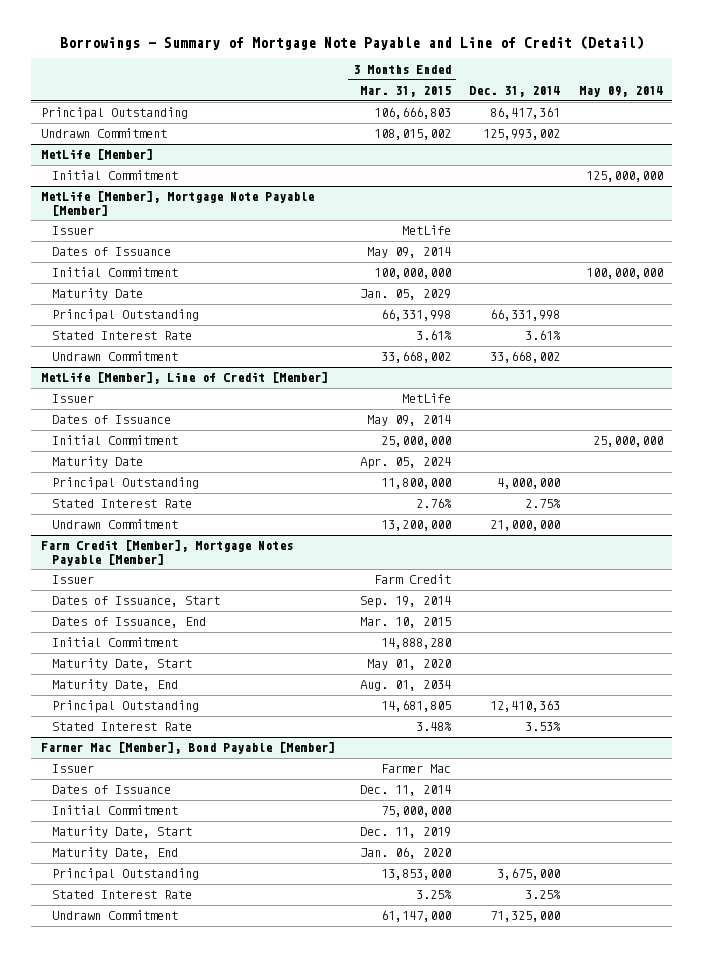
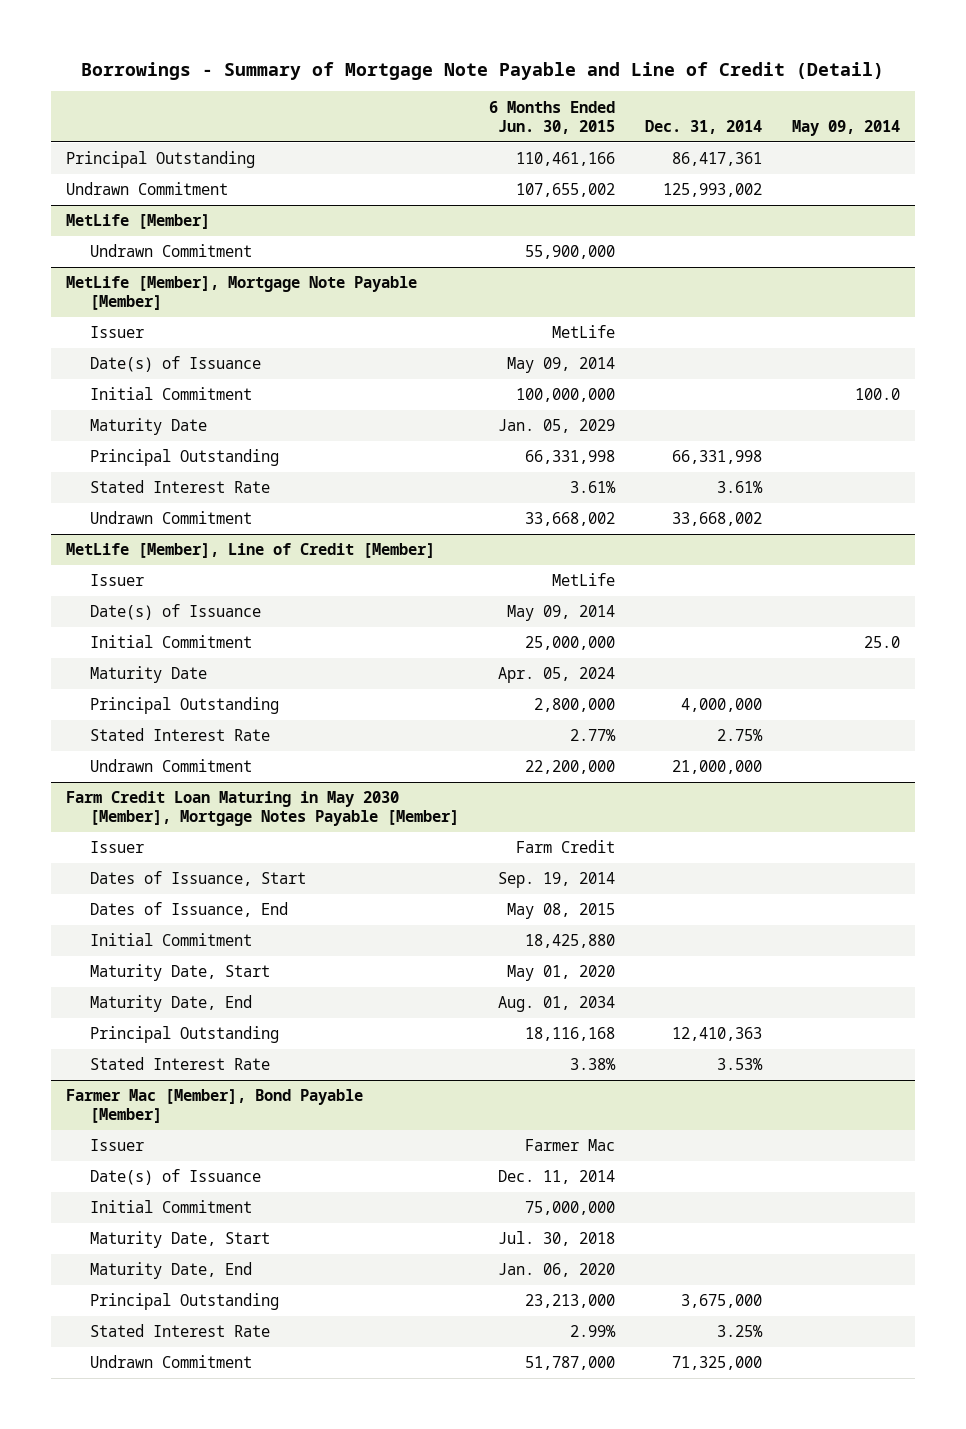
- | 3 Months Ended Mar. 31, 2015 | Dec. 31, 2014 | May 09, 2014
+ | 6 Months Ended Jun. 30, 2015 | Dec. 31, 2014 | May 09, 2014
@ MetLife [Member]
- Initial Commitment | | | 125,000,000
+ Undrawn Commitment | 55,900,000 | |
@ MetLife [Member], Mortgage Note Payable [Member]
- Dates of Issuance | May 09, 2014 | |
- Initial Commitment | 100,000,000 | | 100,000,000
+ Date(s) of Issuance | May 09, 2014 | |
+ Initial Commitment | 100,000,000 | | 100.0
@ MetLife [Member], Line of Credit [Member]
- Dates of Issuance | May 09, 2014 | |
- Initial Commitment | 25,000,000 | | 25,000,000
+ Date(s) of Issuance | May 09, 2014 | |
+ Initial Commitment | 25,000,000 | | 25.0
- Farm Credit [Member], Mortgage Notes Payable [Member]
+ Farm Credit Loan Maturing in May 2030 [Member], Mortgage Notes Payable [Member]
@ Farmer Mac [Member], Bond Payable [Member]
- Dates of Issuance | Dec. 11, 2014 | |
+ Date(s) of Issuance | Dec. 11, 2014 | |

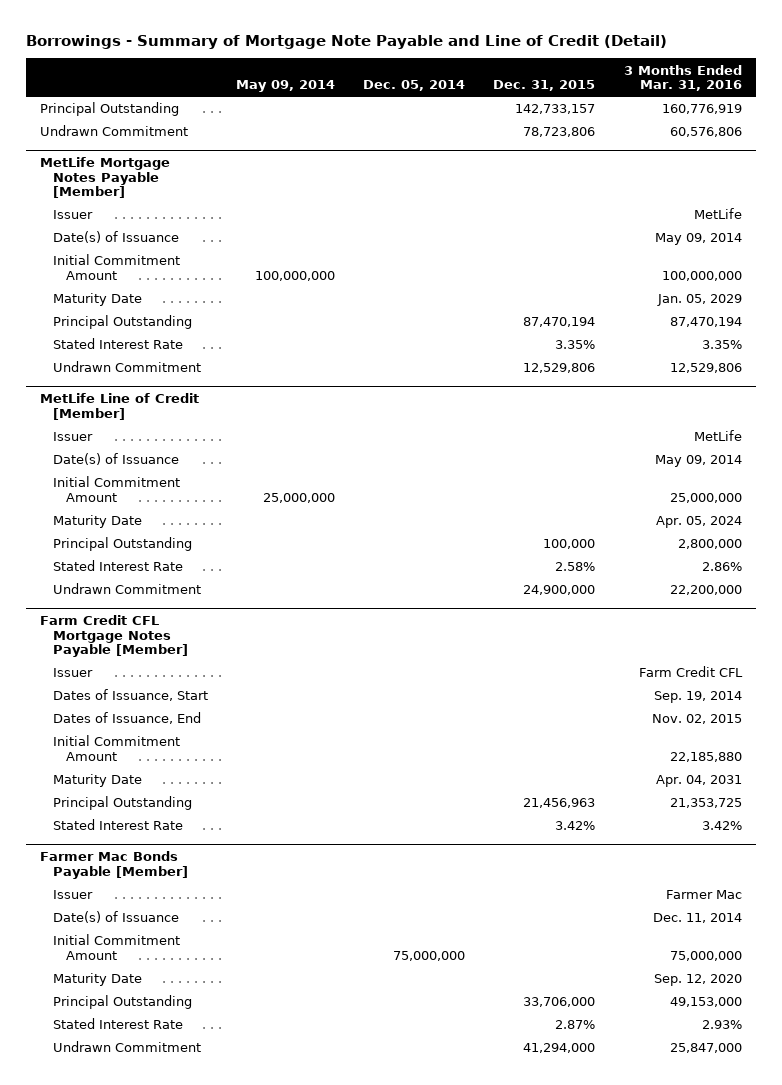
- | 6 Months Ended Jun. 30, 2015 | Dec. 31, 2014 | May 09, 2014
+ | May 09, 2014 | Dec. 05, 2014 | Dec. 31, 2015 | 3 Months Ended Mar. 31, 2016
- MetLife [Member]
- Undrawn Commitment | 55,900,000 | |
- MetLife [Member], Mortgage Note Payable [Member]
+ MetLife Mortgage Notes Payable [Member]
- Initial Commitment | 100,000,000 | | 100.0
+ Initial Commitment Amount | 100,000,000 | | | 100,000,000
- MetLife [Member], Line of Credit [Member]
+ MetLife Line of Credit [Member]
- Initial Commitment | 25,000,000 | | 25.0
+ Initial Commitment Amount | 25,000,000 | | | 25,000,000
- Farm Credit Loan Maturing in May 2030 [Member], Mortgage Notes Payable [Member]
- Issuer | Farm Credit | |
- Dates of Issuance, Start | Sep. 19, 2014 | |
- Dates of Issuance, End | May 08, 2015 | |
- Initial Commitment | 18,425,880 | |
- Maturity Date, Start | May 01, 2020 | |
- Maturity Date, End | Aug. 01, 2034 | |
- Principal Outstanding | 18,116,168 | 12,410,363 |
- Stated Interest Rate | 3.38% | 3.53% |
- Farmer Mac [Member], Bond Payable [Member]
+ Farm Credit CFL Mortgage Notes Payable [Member]
+ Issuer | | | | Farm Credit CFL
+ Dates of Issuance, Start | | | | Sep. 19, 2014
+ Dates of Issuance, End | | | | Nov. 02, 2015
+ Initial Commitment Amount | | | | 22,185,880
+ Maturity Date | | | | Apr. 04, 2031
+ Principal Outstanding | | | 21,456,963 | 21,353,725
+ Stated Interest Rate | | | 3.42% | 3.42%
+ Farmer Mac Bonds Payable [Member]
- Initial Commitment | 75,000,000 | |
- Maturity Date, Start | Jul. 30, 2018 | |
- Maturity Date, End | Jan. 06, 2020 | |
+ Initial Commitment Amount | | 75,000,000 | | 75,000,000
+ Maturity Date | | | | Sep. 12, 2020

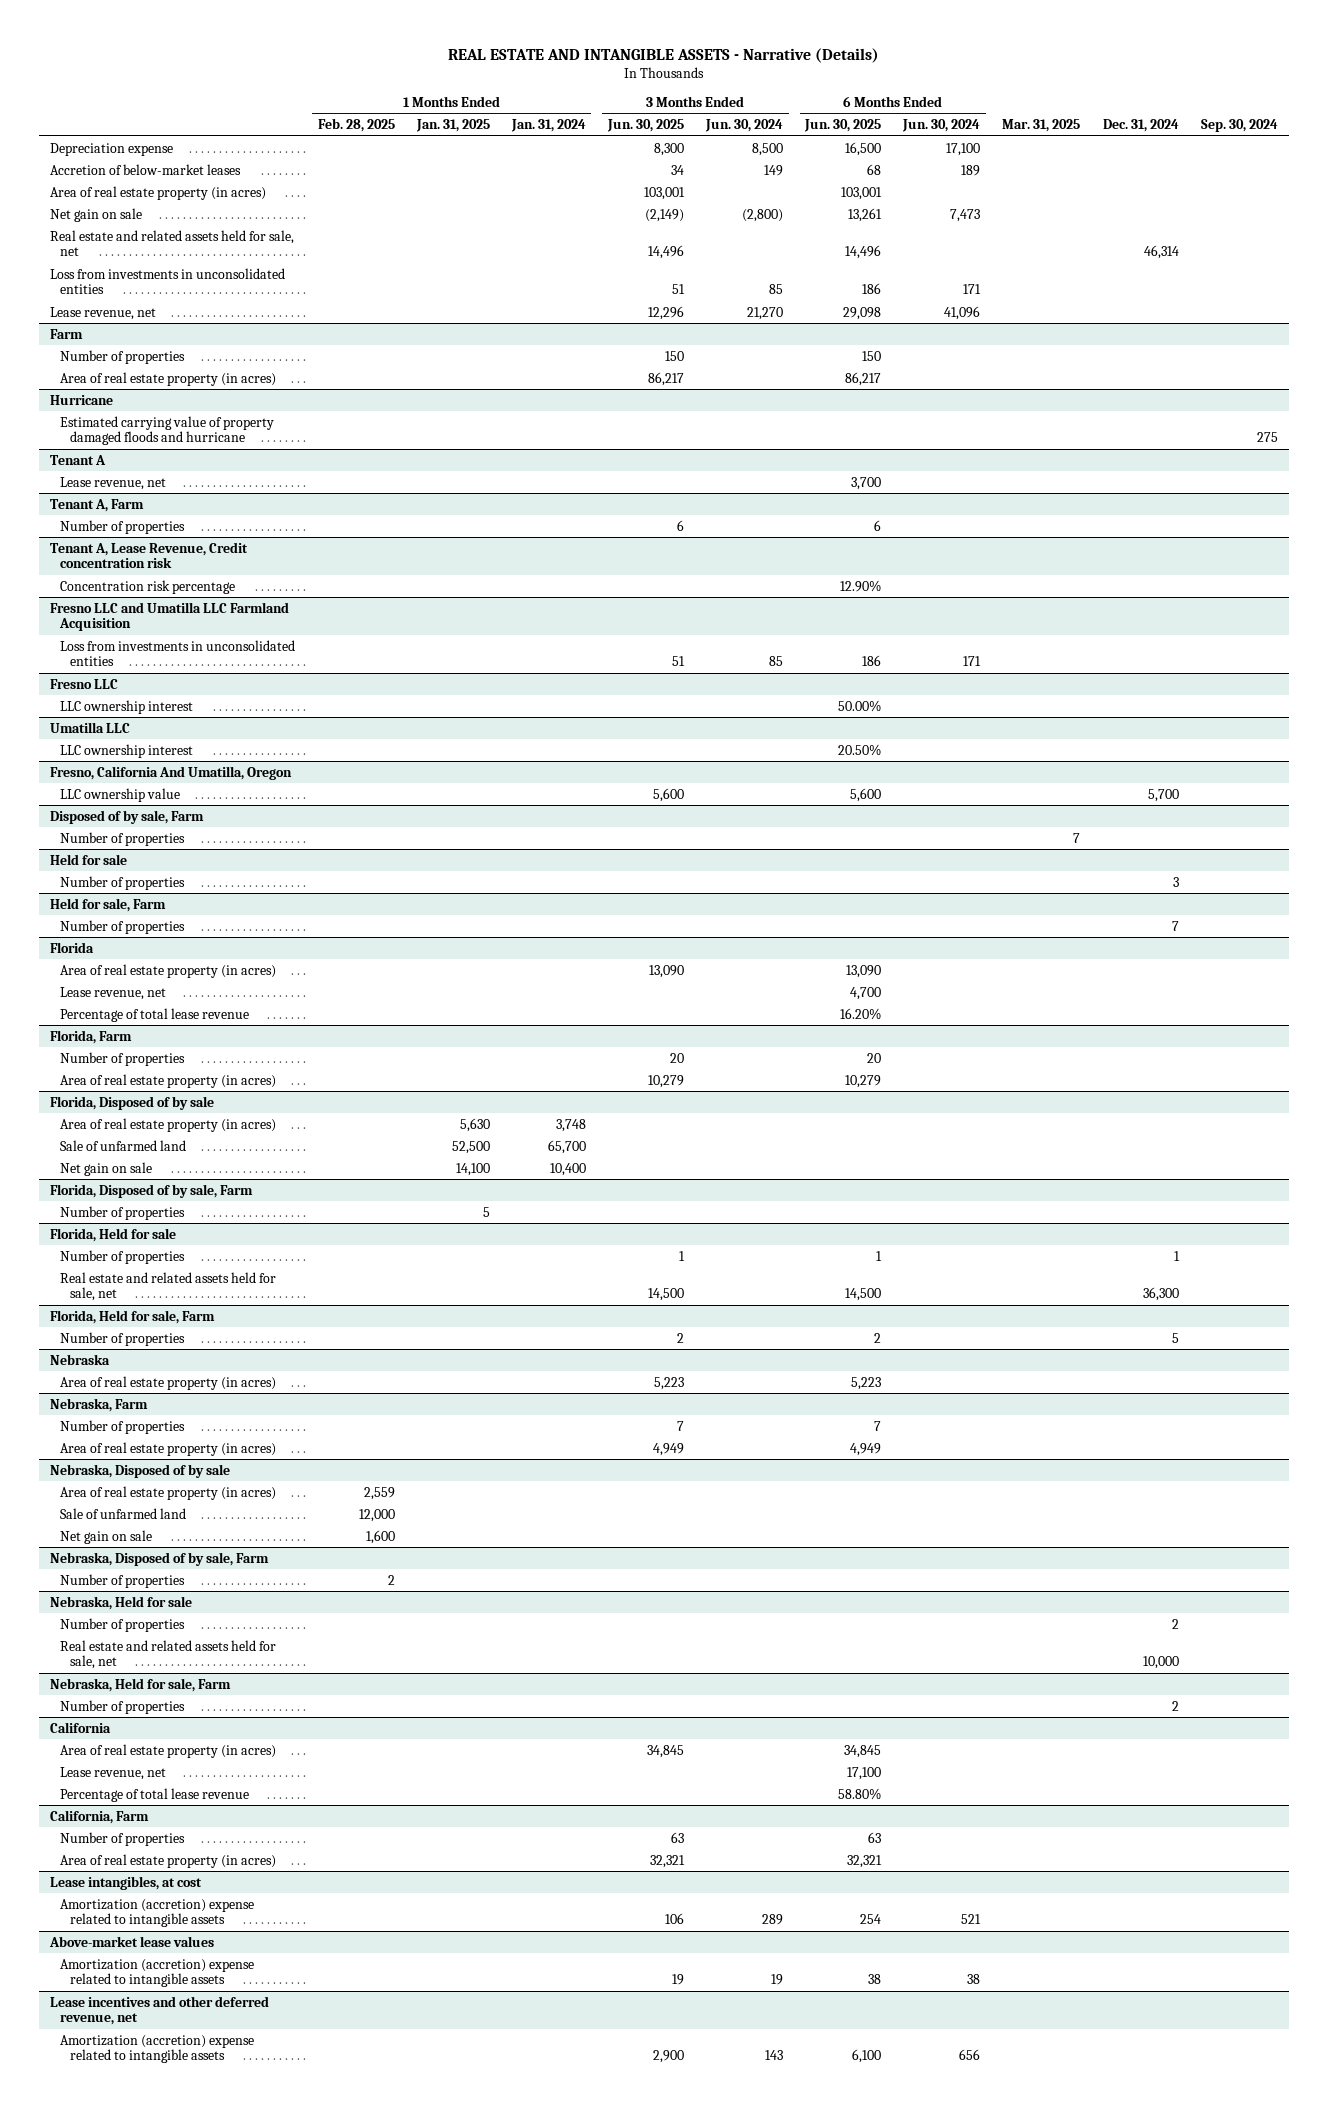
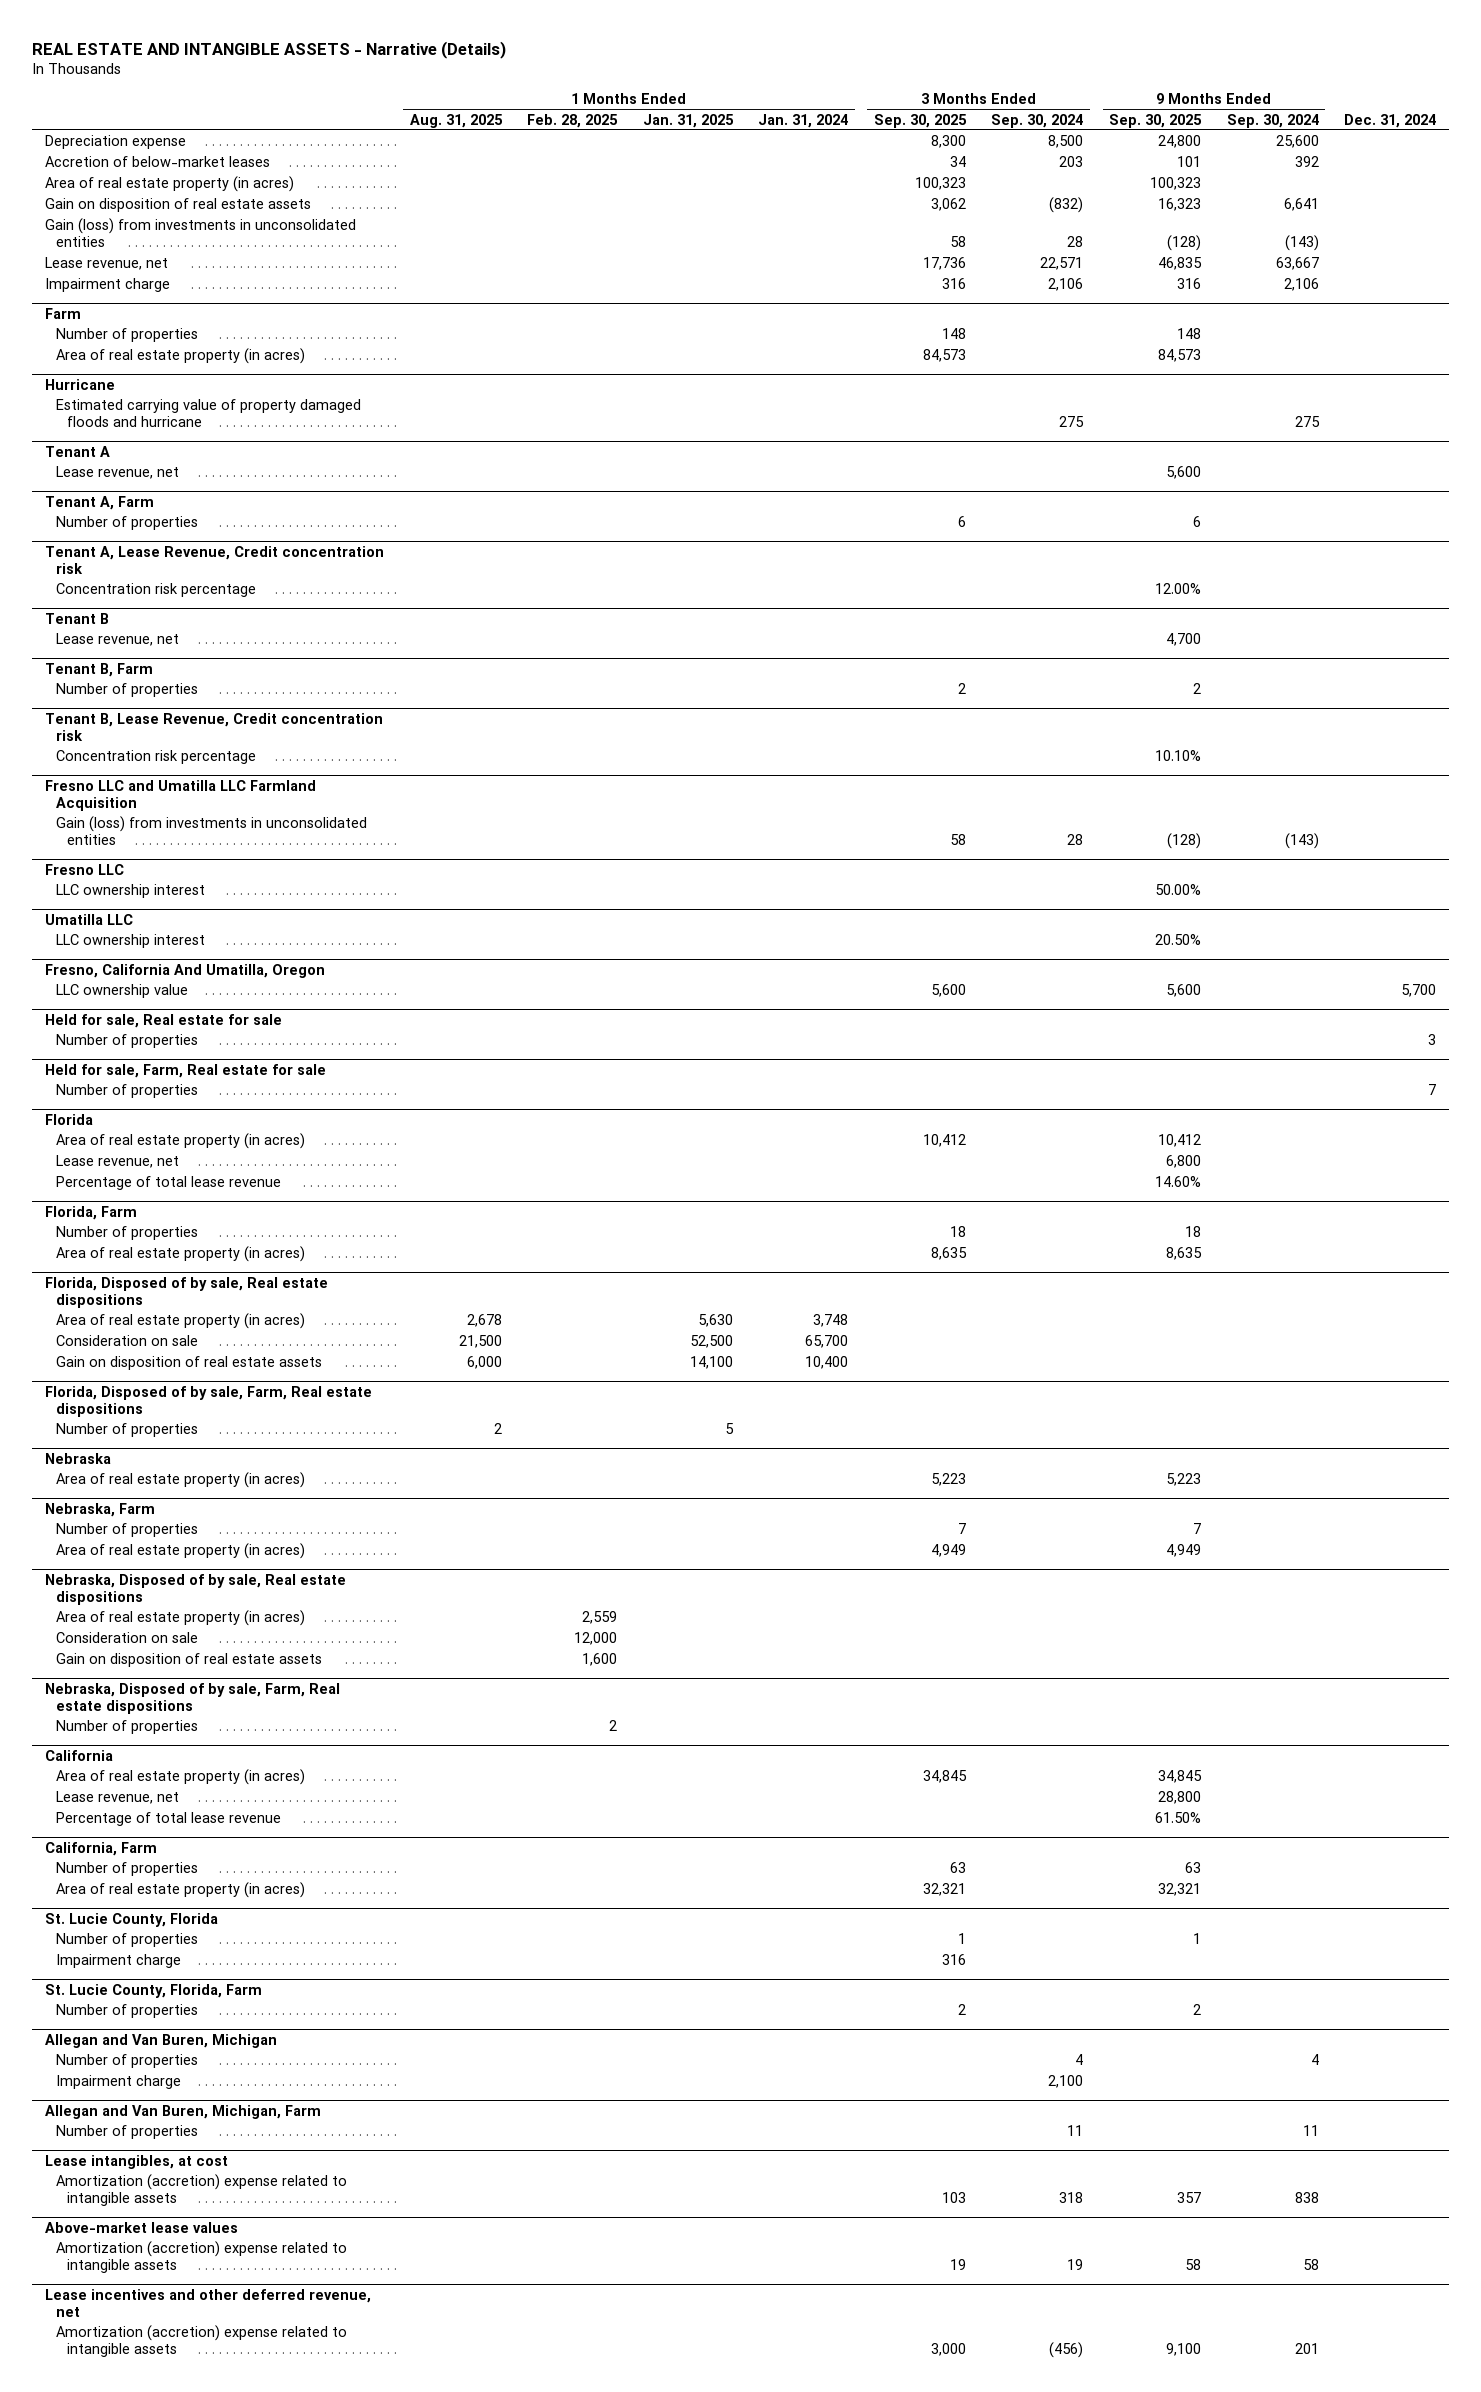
- | 1 Months Ended Feb. 28, 2025 | 1 Months Ended Jan. 31, 2025 | 1 Months Ended Jan. 31, 2024 | 3 Months Ended Jun. 30, 2025 | 3 Months Ended Jun. 30, 2024 | 6 Months Ended Jun. 30, 2025 | 6 Months Ended Jun. 30, 2024 | Mar. 31, 2025 | Dec. 31, 2024 | Sep. 30, 2024
+ | 1 Months Ended Aug. 31, 2025 | 1 Months Ended Feb. 28, 2025 | 1 Months Ended Jan. 31, 2025 | 1 Months Ended Jan. 31, 2024 | 3 Months Ended Sep. 30, 2025 | 3 Months Ended Sep. 30, 2024 | 9 Months Ended Sep. 30, 2025 | 9 Months Ended Sep. 30, 2024 | Dec. 31, 2024
- Net gain on sale | | | | (2,149) | (2,800) | 13,261 | 7,473 | | |
- Real estate and related assets held for sale, net | | | | 14,496 | | 14,496 | | | 46,314 |
- Loss from investments in unconsolidated entities | | | | 51 | 85 | 186 | 171 | | |
+ Gain on disposition of real estate assets | | | | | 3,062 | (832) | 16,323 | 6,641 |
+ Gain (loss) from investments in unconsolidated entities | | | | | 58 | 28 | (128) | (143) |
+ Impairment charge | | | | | 316 | 2,106 | 316 | 2,106 |
+ Tenant B
+ Lease revenue, net | | | | | | | 4,700 | |
+ Tenant B, Farm
+ Number of properties | | | | | 2 | | 2 | |
+ Tenant B, Lease Revenue, Credit concentration risk
+ Concentration risk percentage | | | | | | | 10.10% | |
@ Fresno LLC and Umatilla LLC Farmland Acquisition
- Loss from investments in unconsolidated entities | | | | 51 | 85 | 186 | 171 | | |
+ Gain (loss) from investments in unconsolidated entities | | | | | 58 | 28 | (128) | (143) |
- Disposed of by sale, Farm
- Number of properties | | | | | | | | 7 | |
- Held for sale
+ Held for sale, Real estate for sale
- Held for sale, Farm
+ Held for sale, Farm, Real estate for sale
- Florida, Disposed of by sale
+ Florida, Disposed of by sale, Real estate dispositions
- Sale of unfarmed land | | 52,500 | 65,700 | | | | | | |
- Net gain on sale | | 14,100 | 10,400 | | | | | | |
- Florida, Disposed of by sale, Farm
+ Consideration on sale | 21,500 | | 52,500 | 65,700 | | | | |
+ Gain on disposition of real estate assets | 6,000 | | 14,100 | 10,400 | | | | |
+ Florida, Disposed of by sale, Farm, Real estate dispositions
- Florida, Held for sale
- Number of properties | | | | 1 | | 1 | | | 1 |
- Real estate and related assets held for sale, net | | | | 14,500 | | 14,500 | | | 36,300 |
- Florida, Held for sale, Farm
- Number of properties | | | | 2 | | 2 | | | 5 |
- Nebraska, Disposed of by sale
+ Nebraska, Disposed of by sale, Real estate dispositions
- Sale of unfarmed land | 12,000 | | | | | | | | |
- Net gain on sale | 1,600 | | | | | | | | |
- Nebraska, Disposed of by sale, Farm
+ Consideration on sale | | 12,000 | | | | | | |
+ Gain on disposition of real estate assets | | 1,600 | | | | | | |
+ Nebraska, Disposed of by sale, Farm, Real estate dispositions
- Nebraska, Held for sale
- Number of properties | | | | | | | | | 2 |
- Real estate and related assets held for sale, net | | | | | | | | | 10,000 |
- Nebraska, Held for sale, Farm
- Number of properties | | | | | | | | | 2 |
+ St. Lucie County, Florida
+ Number of properties | | | | | 1 | | 1 | |
+ Impairment charge | | | | | 316 | | | |
+ St. Lucie County, Florida, Farm
+ Number of properties | | | | | 2 | | 2 | |
+ Allegan and Van Buren, Michigan
+ Number of properties | | | | | | 4 | | 4 |
+ Impairment charge | | | | | | 2,100 | | |
+ Allegan and Van Buren, Michigan, Farm
+ Number of properties | | | | | | 11 | | 11 |

